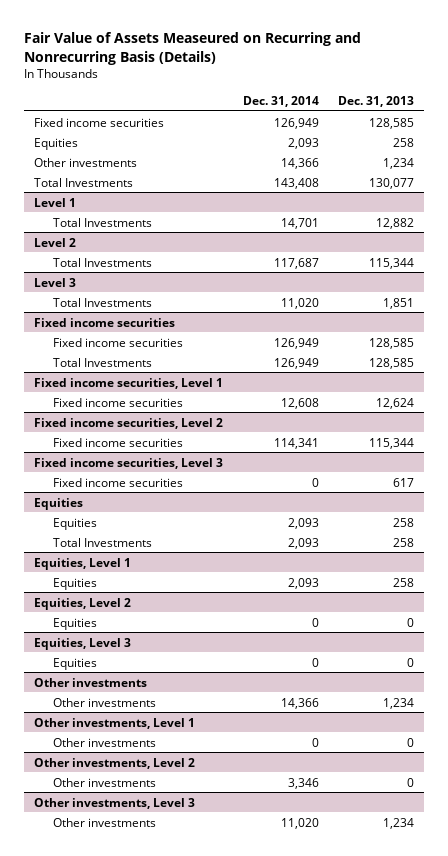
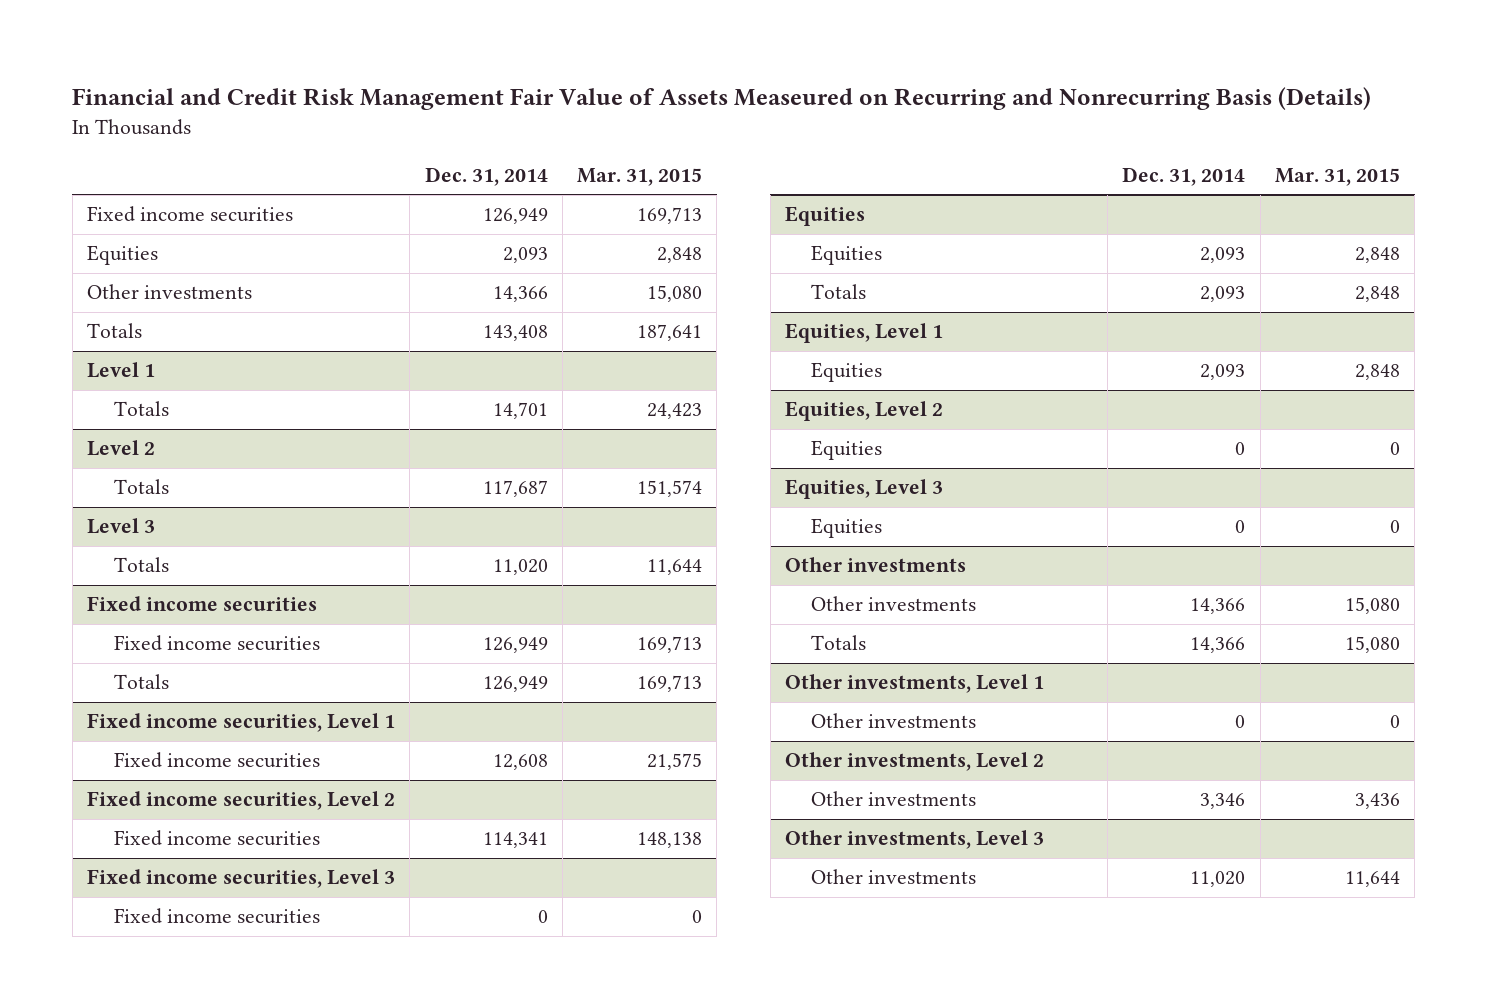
- Fair Value of Assets Measeured on Recurring and Nonrecurring Basis (Details)
+ Financial and Credit Risk Management Fair Value of Assets Measeured on Recurring and Nonrecurring Basis (Details)
- | Dec. 31, 2014 | Dec. 31, 2013
+ | Dec. 31, 2014 | Mar. 31, 2015
- Total Investments | 143,408 | 130,077
+ Totals | 143,408 | 187,641
@ Level 1
- Total Investments | 14,701 | 12,882
+ Totals | 14,701 | 24,423
@ Level 2
- Total Investments | 117,687 | 115,344
+ Totals | 117,687 | 151,574
@ Level 3
- Total Investments | 11,020 | 1,851
+ Totals | 11,020 | 11,644
@ Fixed income securities
- Total Investments | 126,949 | 128,585
+ Totals | 126,949 | 169,713
@ Equities
- Total Investments | 2,093 | 258
+ Totals | 2,093 | 2,848
@ Other investments
+ Totals | 14,366 | 15,080

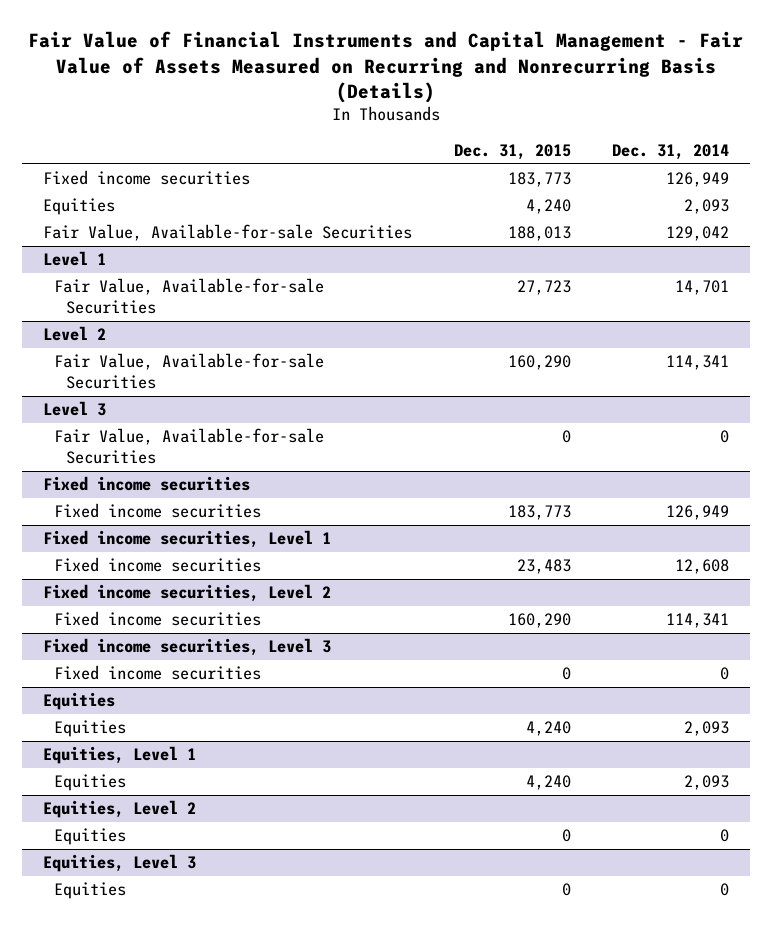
- Financial and Credit Risk Management Fair Value of Assets Measeured on Recurring and Nonrecurring Basis (Details)
+ Fair Value of Financial Instruments and Capital Management - Fair Value of Assets Measured on Recurring and Nonrecurring Basis (Details)
- | Dec. 31, 2014 | Mar. 31, 2015
+ | Dec. 31, 2015 | Dec. 31, 2014
- Other investments | 14,366 | 15,080
- Totals | 143,408 | 187,641
+ Fair Value, Available-for-sale Securities | 188,013 | 129,042
@ Level 1
- Totals | 14,701 | 24,423
+ Fair Value, Available-for-sale Securities | 27,723 | 14,701
@ Level 2
- Totals | 117,687 | 151,574
+ Fair Value, Available-for-sale Securities | 160,290 | 114,341
@ Level 3
- Totals | 11,020 | 11,644
+ Fair Value, Available-for-sale Securities | 0 | 0
@ Fixed income securities
- Totals | 126,949 | 169,713
@ Equities
- Totals | 2,093 | 2,848
- Other investments
- Other investments | 14,366 | 15,080
- Totals | 14,366 | 15,080
- Other investments, Level 1
- Other investments | 0 | 0
- Other investments, Level 2
- Other investments | 3,346 | 3,436
- Other investments, Level 3
- Other investments | 11,020 | 11,644

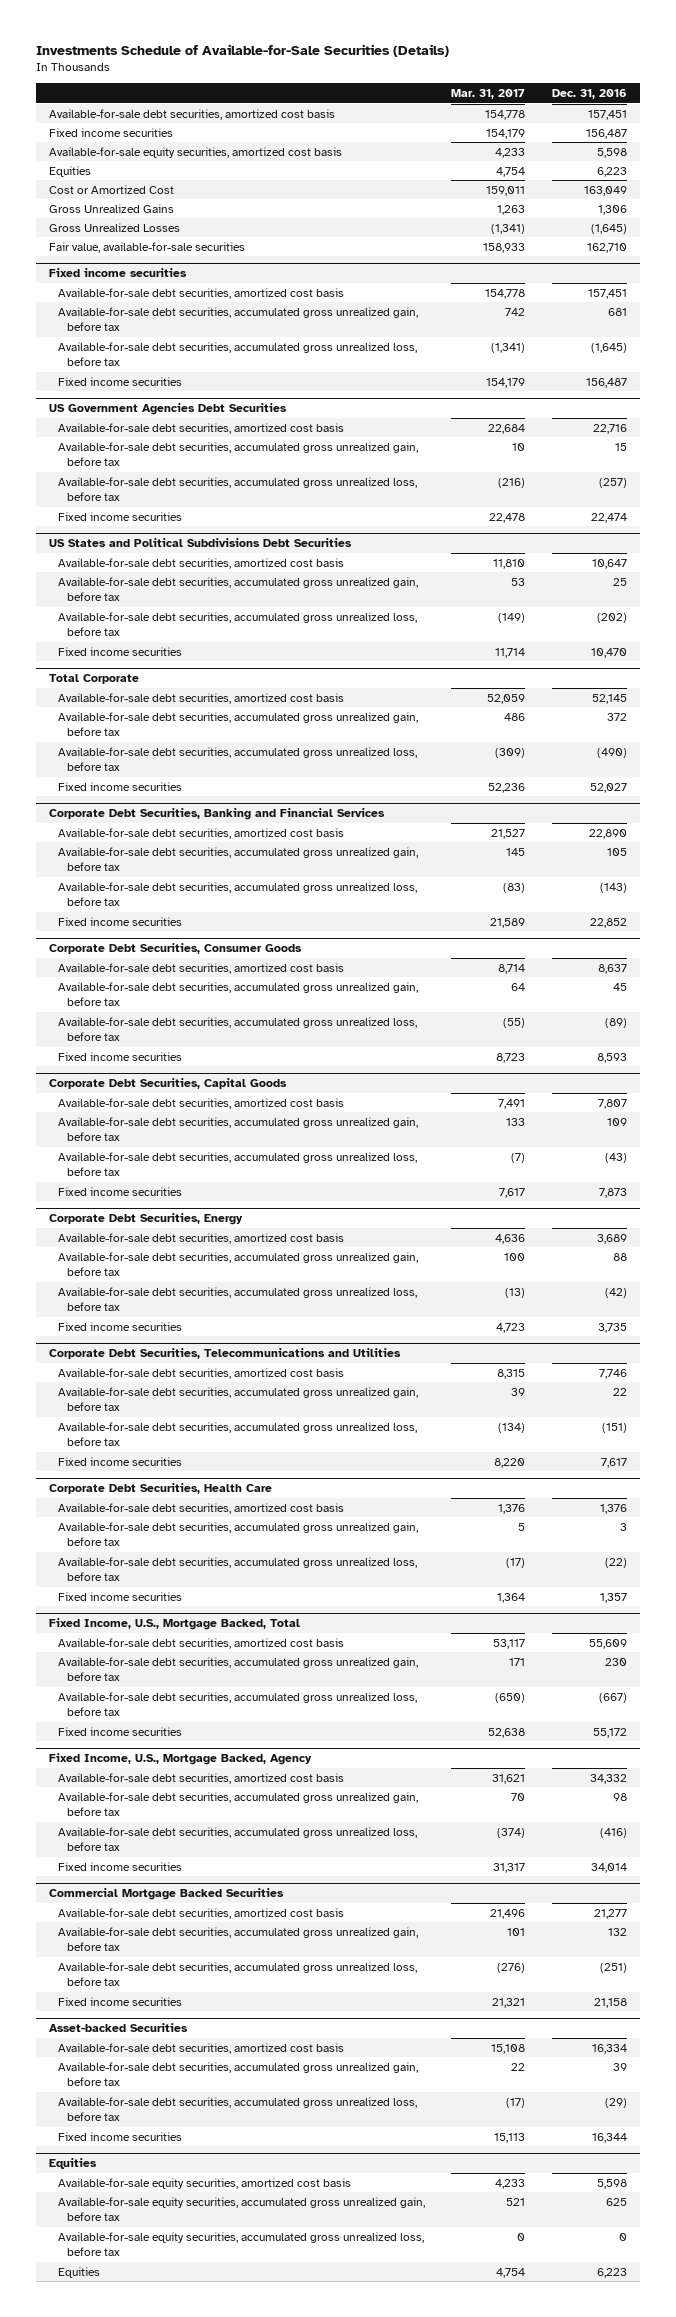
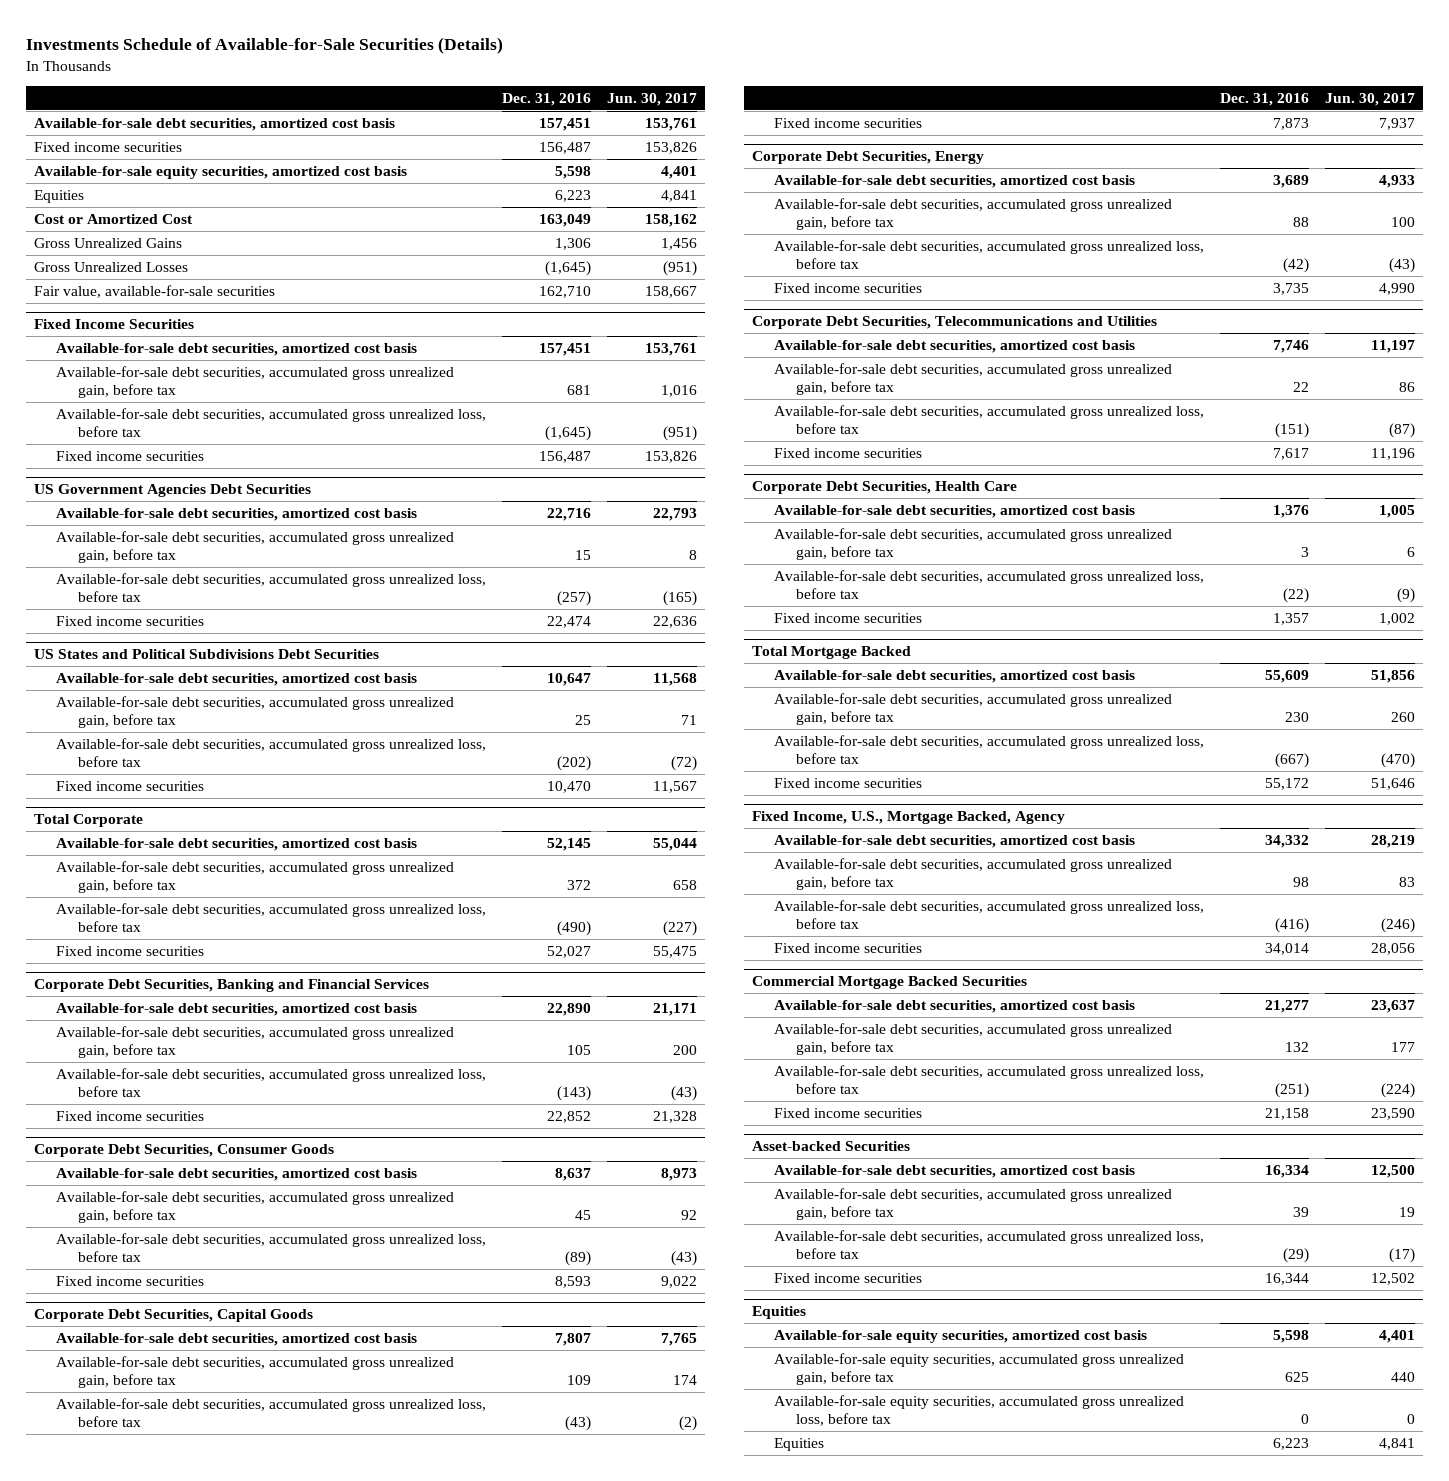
- | Mar. 31, 2017 | Dec. 31, 2016
+ | Dec. 31, 2016 | Jun. 30, 2017
- Fixed income securities
+ Fixed Income Securities
- Fixed Income, U.S., Mortgage Backed, Total
+ Total Mortgage Backed

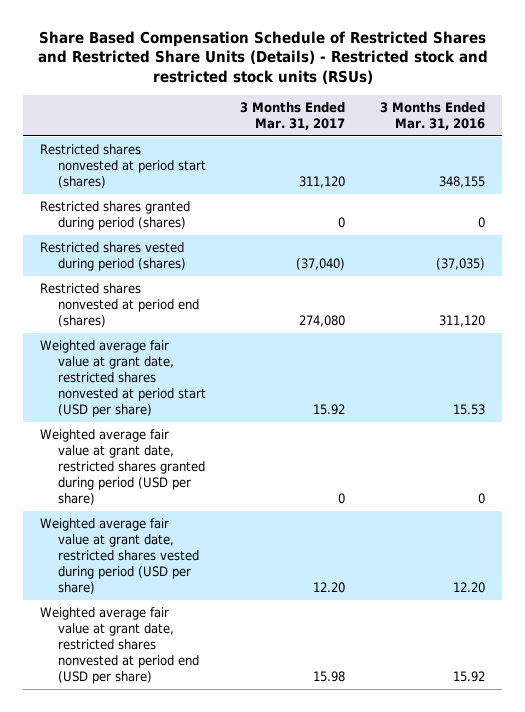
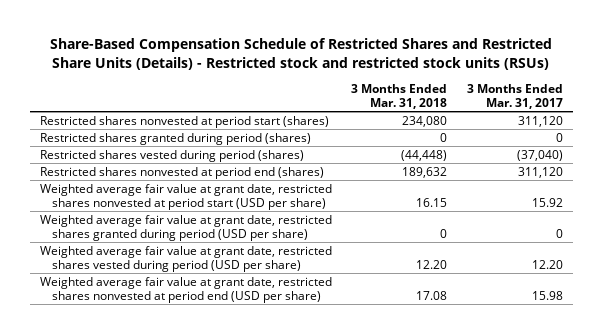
- Share Based Compensation Schedule of Restricted Shares and Restricted Share Units (Details) - Restricted stock and restricted stock units (RSUs)
+ Share-Based Compensation Schedule of Restricted Shares and Restricted Share Units (Details) - Restricted stock and restricted stock units (RSUs)
- | 3 Months Ended Mar. 31, 2017 | 3 Months Ended Mar. 31, 2016
+ | 3 Months Ended Mar. 31, 2018 | 3 Months Ended Mar. 31, 2017
- Restricted shares nonvested at period end (shares) | 274,080 | 311,120
+ Restricted shares nonvested at period end (shares) | 189,632 | 311,120

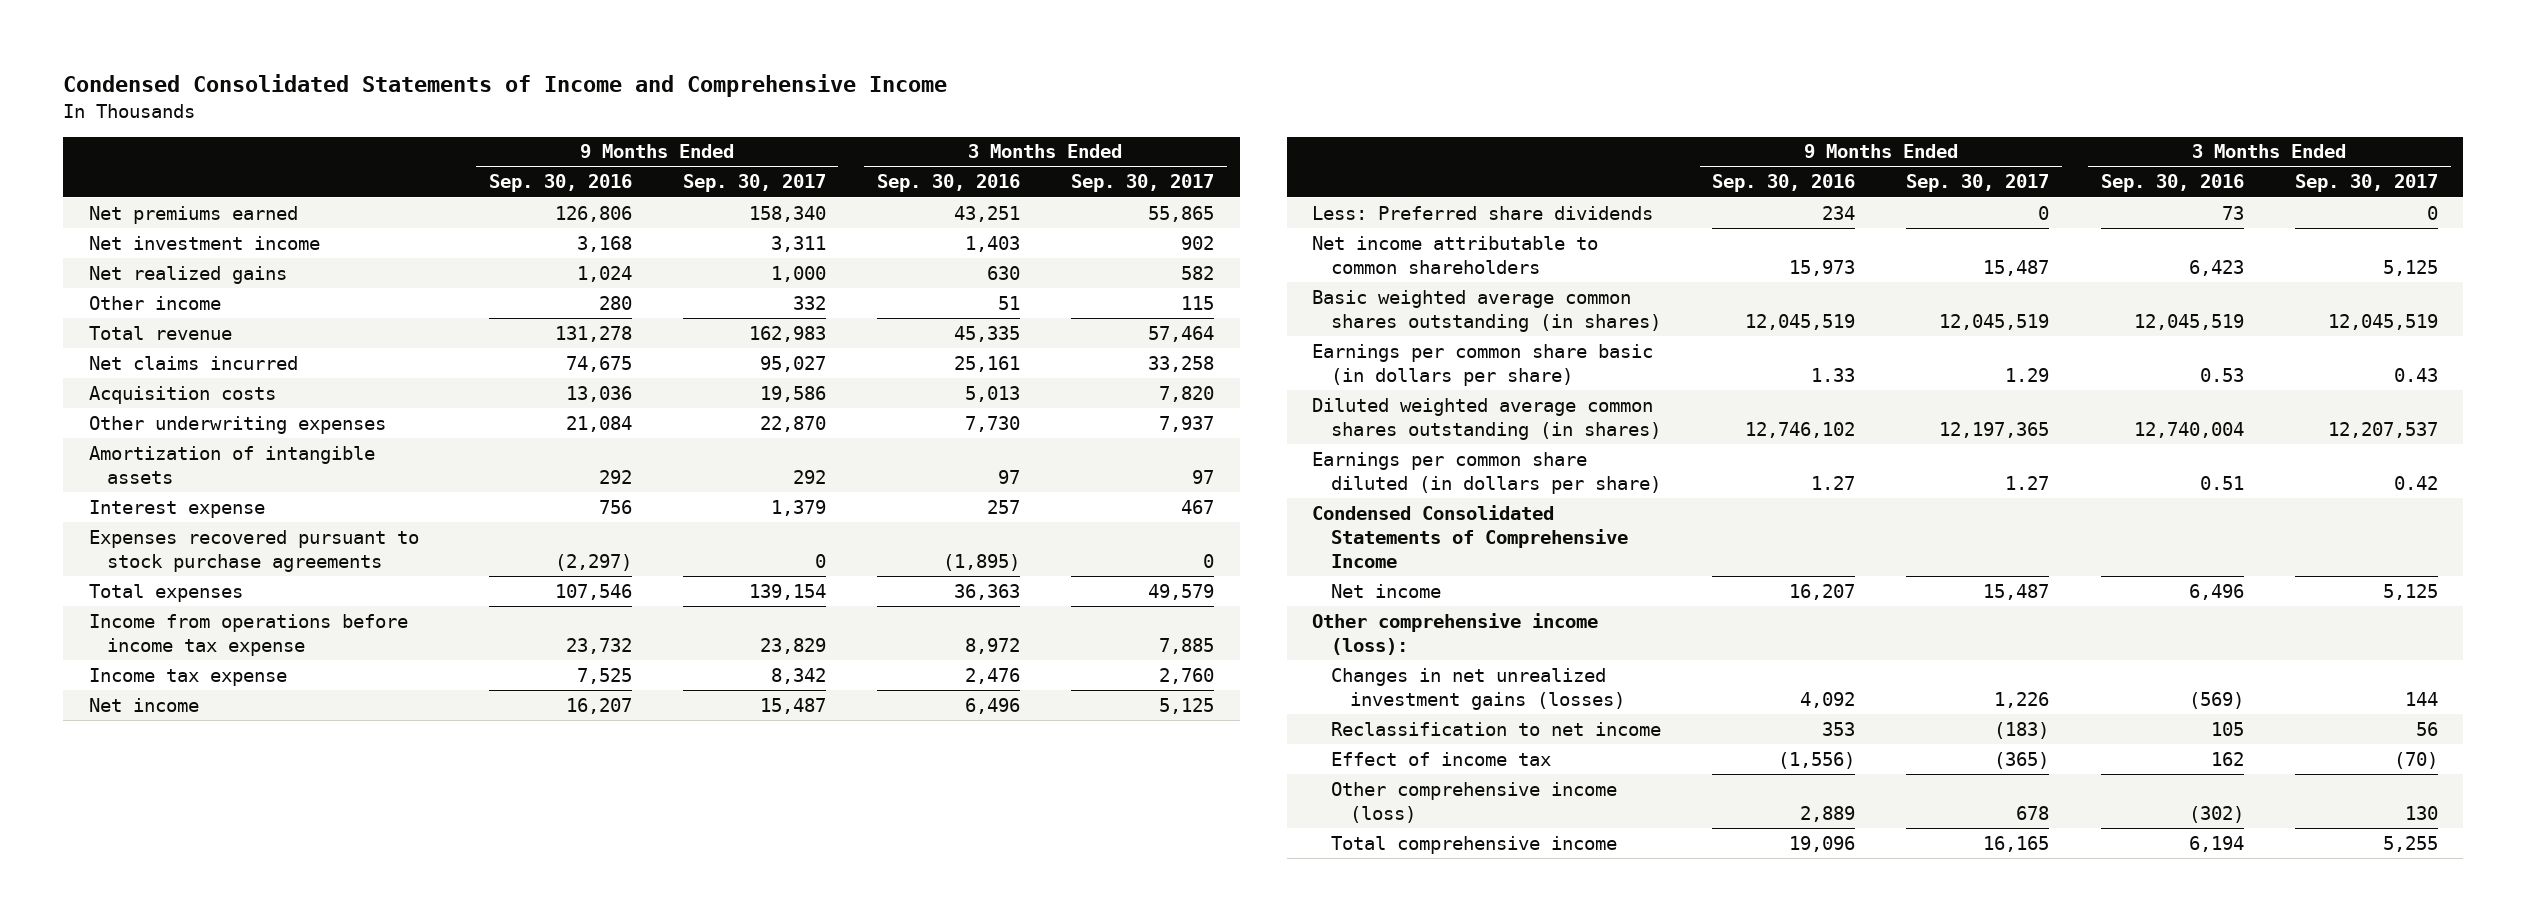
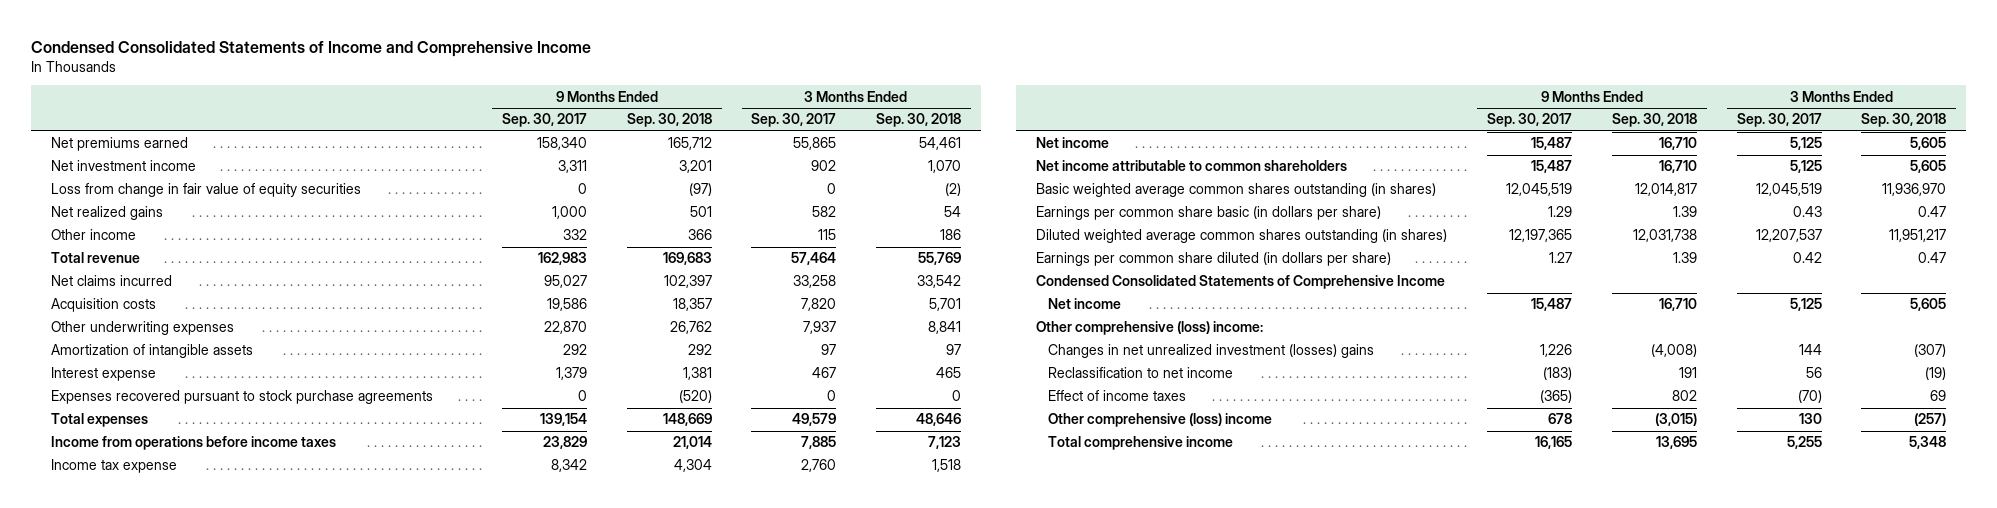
- | 9 Months Ended Sep. 30, 2016 | 9 Months Ended Sep. 30, 2017 | 3 Months Ended Sep. 30, 2016 | 3 Months Ended Sep. 30, 2017
+ | 9 Months Ended Sep. 30, 2017 | 9 Months Ended Sep. 30, 2018 | 3 Months Ended Sep. 30, 2017 | 3 Months Ended Sep. 30, 2018
+ Loss from change in fair value of equity securities | 0 | (97) | 0 | (2)
- Income from operations before income tax expense | 23,732 | 23,829 | 8,972 | 7,885
+ Income from operations before income taxes | 23,829 | 21,014 | 7,885 | 7,123
- Less: Preferred share dividends | 234 | 0 | 73 | 0
- Other comprehensive income (loss):
- Changes in net unrealized investment gains (losses) | 4,092 | 1,226 | (569) | 144
+ Other comprehensive (loss) income:
+ Changes in net unrealized investment (losses) gains | 1,226 | (4,008) | 144 | (307)
- Effect of income tax | (1,556) | (365) | 162 | (70)
- Other comprehensive income (loss) | 2,889 | 678 | (302) | 130
+ Effect of income taxes | (365) | 802 | (70) | 69
+ Other comprehensive (loss) income | 678 | (3,015) | 130 | (257)

